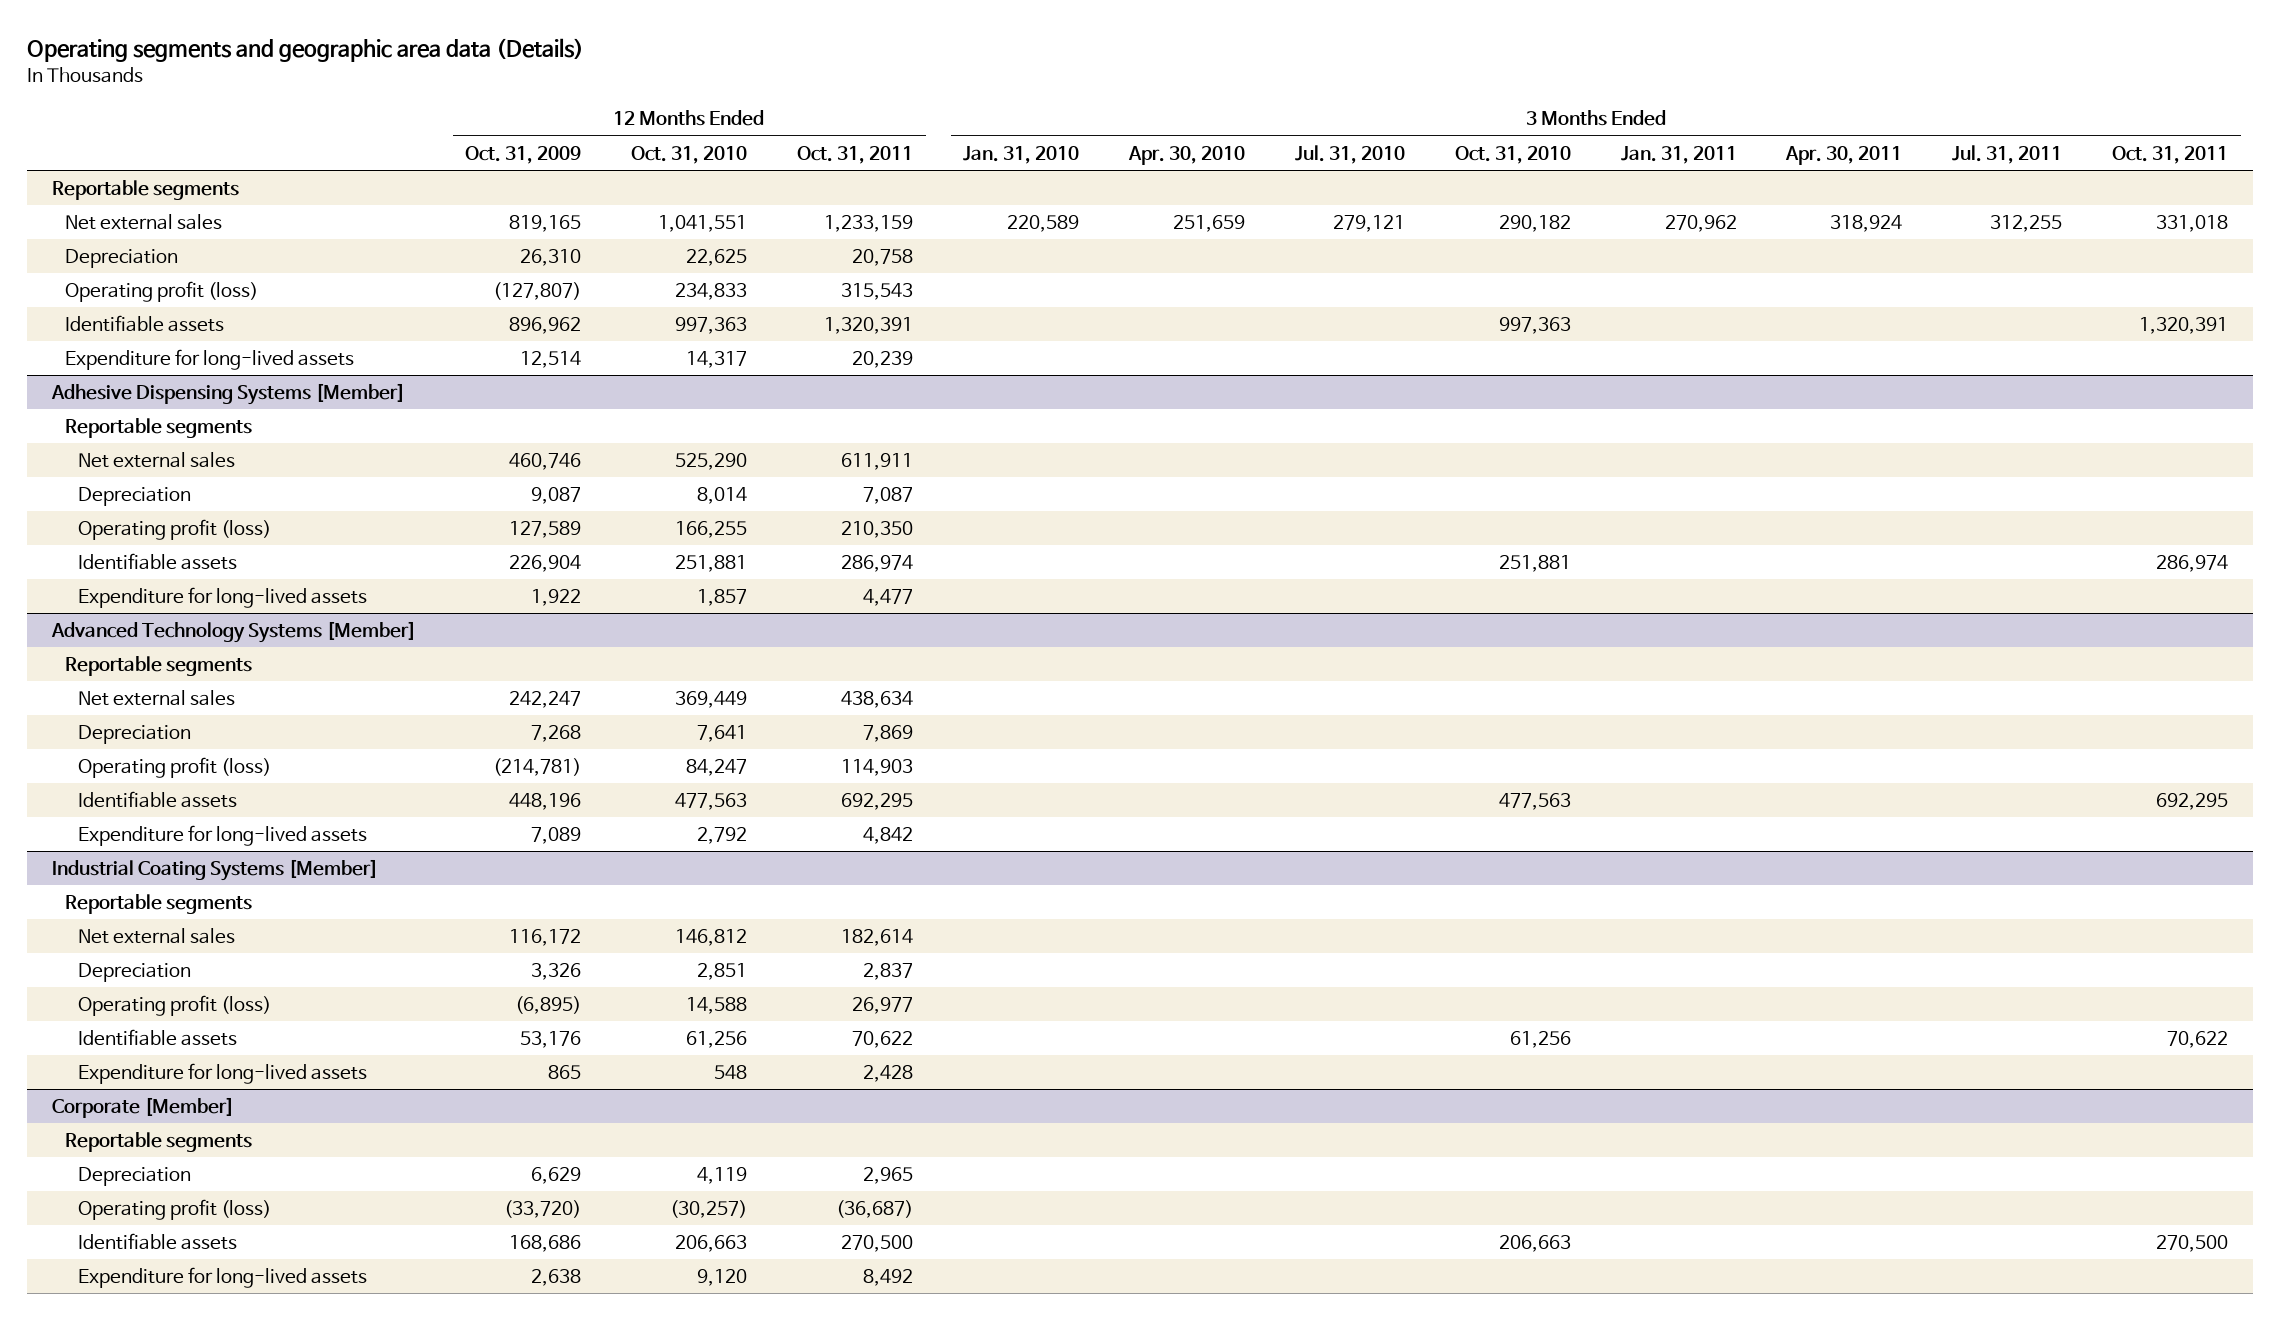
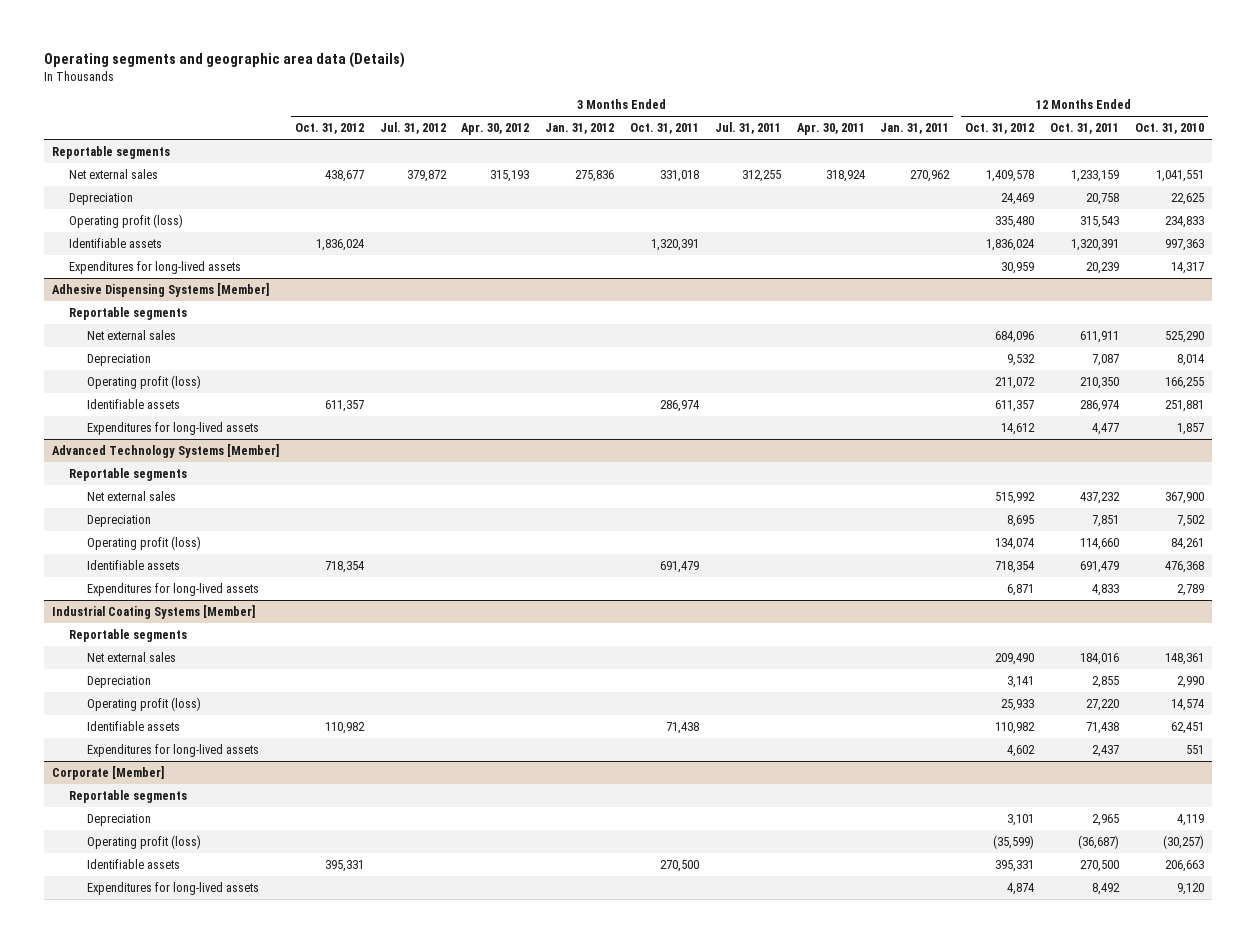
- | 12 Months Ended Oct. 31, 2009 | 12 Months Ended Oct. 31, 2010 | 12 Months Ended Oct. 31, 2011 | 3 Months Ended Jan. 31, 2010 | 3 Months Ended Apr. 30, 2010 | 3 Months Ended Jul. 31, 2010 | 3 Months Ended Oct. 31, 2010 | 3 Months Ended Jan. 31, 2011 | 3 Months Ended Apr. 30, 2011 | 3 Months Ended Jul. 31, 2011 | 3 Months Ended Oct. 31, 2011
+ | 3 Months Ended Oct. 31, 2012 | 3 Months Ended Jul. 31, 2012 | 3 Months Ended Apr. 30, 2012 | 3 Months Ended Jan. 31, 2012 | 3 Months Ended Oct. 31, 2011 | 3 Months Ended Jul. 31, 2011 | 3 Months Ended Apr. 30, 2011 | 3 Months Ended Jan. 31, 2011 | 12 Months Ended Oct. 31, 2012 | 12 Months Ended Oct. 31, 2011 | 12 Months Ended Oct. 31, 2010
- Expenditure for long-lived assets | 12,514 | 14,317 | 20,239 | | | | | | | |
+ Expenditures for long-lived assets | | | | | | | | | 30,959 | 20,239 | 14,317
@ Adhesive Dispensing Systems [Member]
- Expenditure for long-lived assets | 1,922 | 1,857 | 4,477 | | | | | | | |
+ Expenditures for long-lived assets | | | | | | | | | 14,612 | 4,477 | 1,857
@ Advanced Technology Systems [Member]
- Net external sales | 242,247 | 369,449 | 438,634 | | | | | | | |
- Depreciation | 7,268 | 7,641 | 7,869 | | | | | | | |
- Operating profit (loss) | (214,781) | 84,247 | 114,903 | | | | | | | |
- Identifiable assets | 448,196 | 477,563 | 692,295 | | | | 477,563 | | | | 692,295
- Expenditure for long-lived assets | 7,089 | 2,792 | 4,842 | | | | | | | |
+ Net external sales | | | | | | | | | 515,992 | 437,232 | 367,900
+ Depreciation | | | | | | | | | 8,695 | 7,851 | 7,502
+ Operating profit (loss) | | | | | | | | | 134,074 | 114,660 | 84,261
+ Identifiable assets | 718,354 | | | | 691,479 | | | | 718,354 | 691,479 | 476,368
+ Expenditures for long-lived assets | | | | | | | | | 6,871 | 4,833 | 2,789
@ Industrial Coating Systems [Member]
- Net external sales | 116,172 | 146,812 | 182,614 | | | | | | | |
- Depreciation | 3,326 | 2,851 | 2,837 | | | | | | | |
- Operating profit (loss) | (6,895) | 14,588 | 26,977 | | | | | | | |
- Identifiable assets | 53,176 | 61,256 | 70,622 | | | | 61,256 | | | | 70,622
- Expenditure for long-lived assets | 865 | 548 | 2,428 | | | | | | | |
+ Net external sales | | | | | | | | | 209,490 | 184,016 | 148,361
+ Depreciation | | | | | | | | | 3,141 | 2,855 | 2,990
+ Operating profit (loss) | | | | | | | | | 25,933 | 27,220 | 14,574
+ Identifiable assets | 110,982 | | | | 71,438 | | | | 110,982 | 71,438 | 62,451
+ Expenditures for long-lived assets | | | | | | | | | 4,602 | 2,437 | 551
@ Corporate [Member]
- Expenditure for long-lived assets | 2,638 | 9,120 | 8,492 | | | | | | | |
+ Expenditures for long-lived assets | | | | | | | | | 4,874 | 8,492 | 9,120

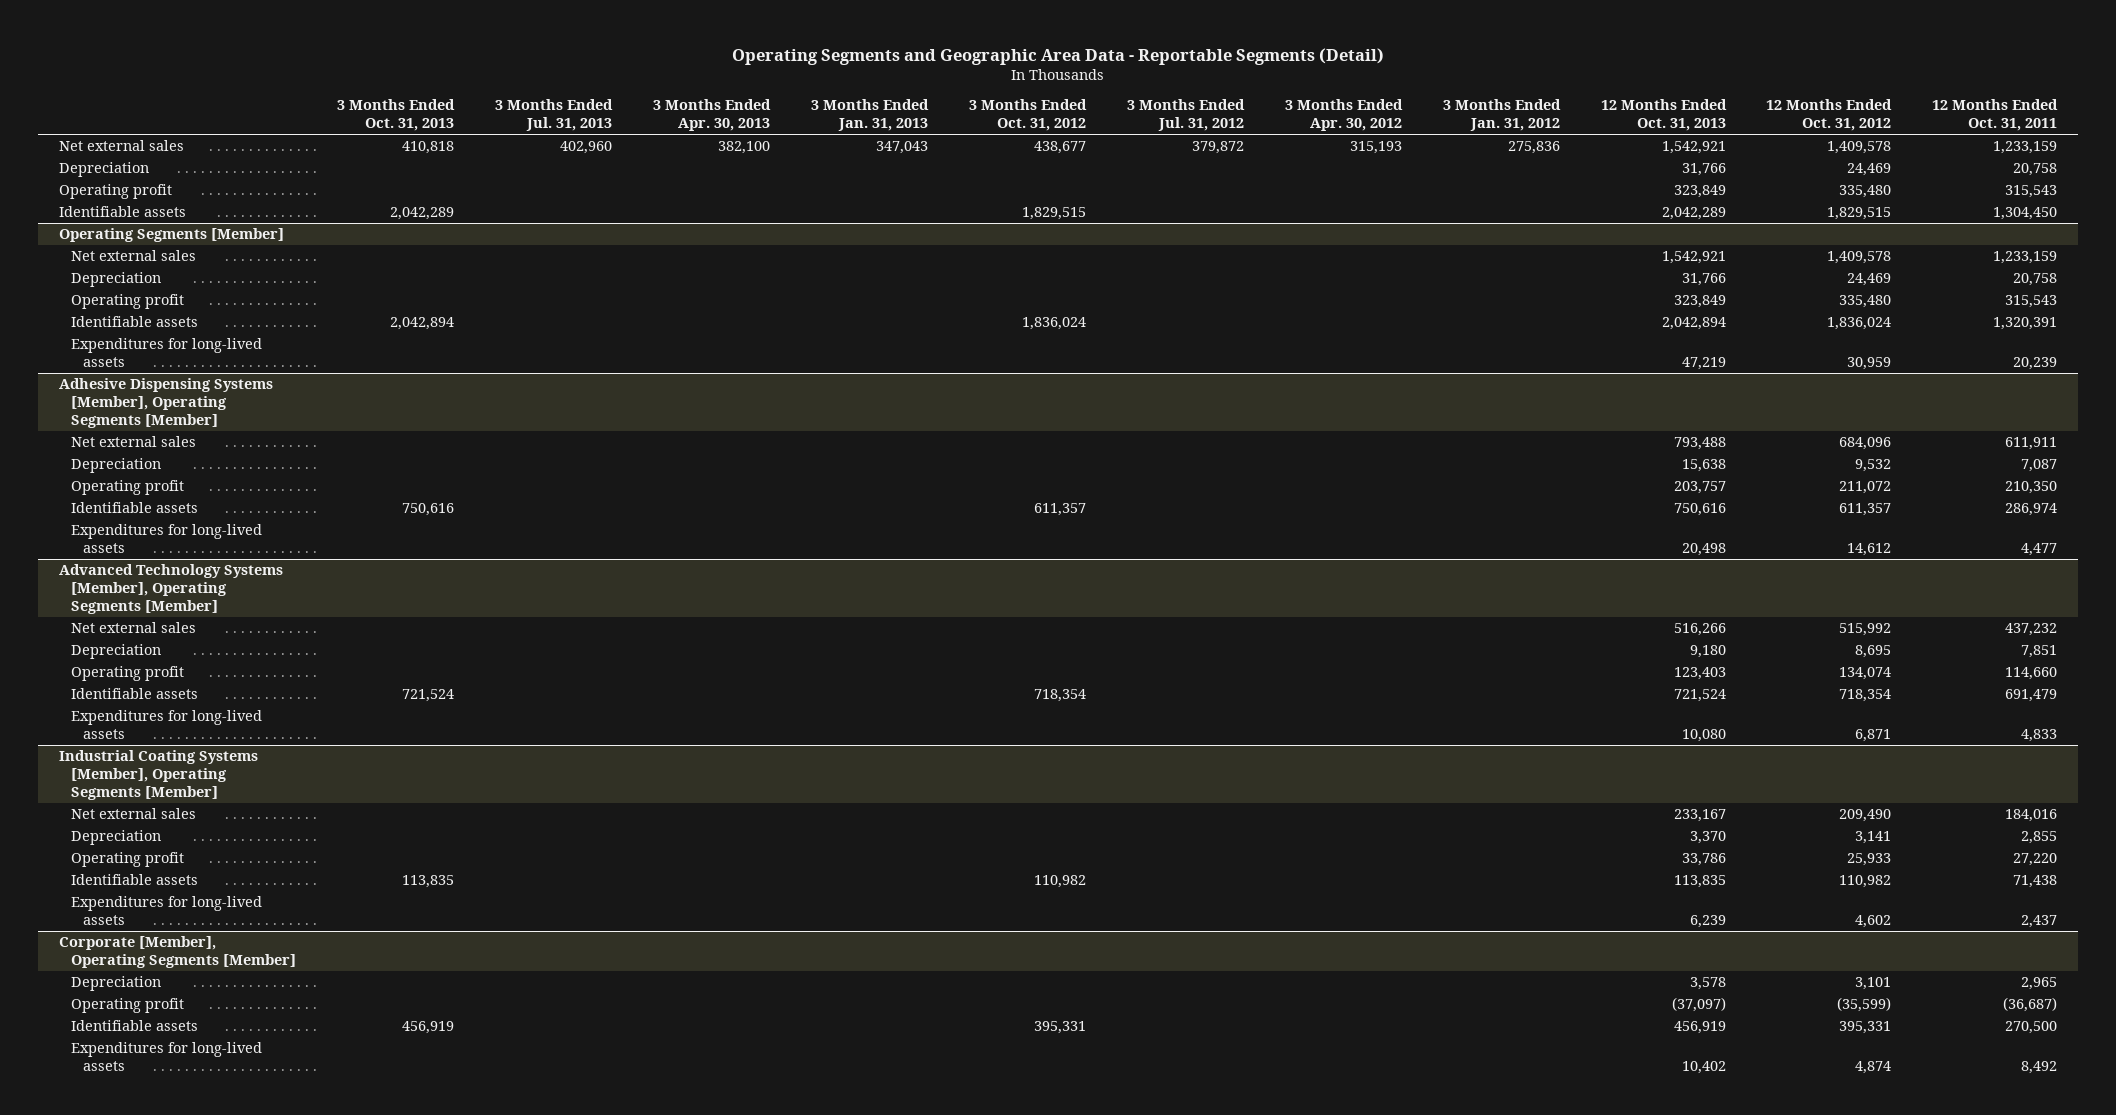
- Operating segments and geographic area data (Details)
+ Operating Segments and Geographic Area Data - Reportable Segments (Detail)
- | 3 Months Ended Oct. 31, 2012 | 3 Months Ended Jul. 31, 2012 | 3 Months Ended Apr. 30, 2012 | 3 Months Ended Jan. 31, 2012 | 3 Months Ended Oct. 31, 2011 | 3 Months Ended Jul. 31, 2011 | 3 Months Ended Apr. 30, 2011 | 3 Months Ended Jan. 31, 2011 | 12 Months Ended Oct. 31, 2012 | 12 Months Ended Oct. 31, 2011 | 12 Months Ended Oct. 31, 2010
+ | 3 Months Ended Oct. 31, 2013 | 3 Months Ended Jul. 31, 2013 | 3 Months Ended Apr. 30, 2013 | 3 Months Ended Jan. 31, 2013 | 3 Months Ended Oct. 31, 2012 | 3 Months Ended Jul. 31, 2012 | 3 Months Ended Apr. 30, 2012 | 3 Months Ended Jan. 31, 2012 | 12 Months Ended Oct. 31, 2013 | 12 Months Ended Oct. 31, 2012 | 12 Months Ended Oct. 31, 2011
- Reportable segments
- Operating profit (loss) | | | | | | | | | 335,480 | 315,543 | 234,833
+ Operating profit | | | | | | | | | 323,849 | 335,480 | 315,543
+ Identifiable assets | 2,042,289 | | | | 1,829,515 | | | | 2,042,289 | 1,829,515 | 1,304,450
+ Operating Segments [Member]
+ Net external sales | | | | | | | | | 1,542,921 | 1,409,578 | 1,233,159
+ Depreciation | | | | | | | | | 31,766 | 24,469 | 20,758
+ Operating profit | | | | | | | | | 323,849 | 335,480 | 315,543
- Adhesive Dispensing Systems [Member]
- Reportable segments
+ Adhesive Dispensing Systems [Member], Operating Segments [Member]
- Operating profit (loss) | | | | | | | | | 211,072 | 210,350 | 166,255
+ Operating profit | | | | | | | | | 203,757 | 211,072 | 210,350
- Advanced Technology Systems [Member]
- Reportable segments
+ Advanced Technology Systems [Member], Operating Segments [Member]
- Operating profit (loss) | | | | | | | | | 134,074 | 114,660 | 84,261
+ Operating profit | | | | | | | | | 123,403 | 134,074 | 114,660
- Industrial Coating Systems [Member]
- Reportable segments
+ Industrial Coating Systems [Member], Operating Segments [Member]
- Operating profit (loss) | | | | | | | | | 25,933 | 27,220 | 14,574
+ Operating profit | | | | | | | | | 33,786 | 25,933 | 27,220
- Corporate [Member]
- Reportable segments
+ Corporate [Member], Operating Segments [Member]
- Operating profit (loss) | | | | | | | | | (35,599) | (36,687) | (30,257)
+ Operating profit | | | | | | | | | (37,097) | (35,599) | (36,687)

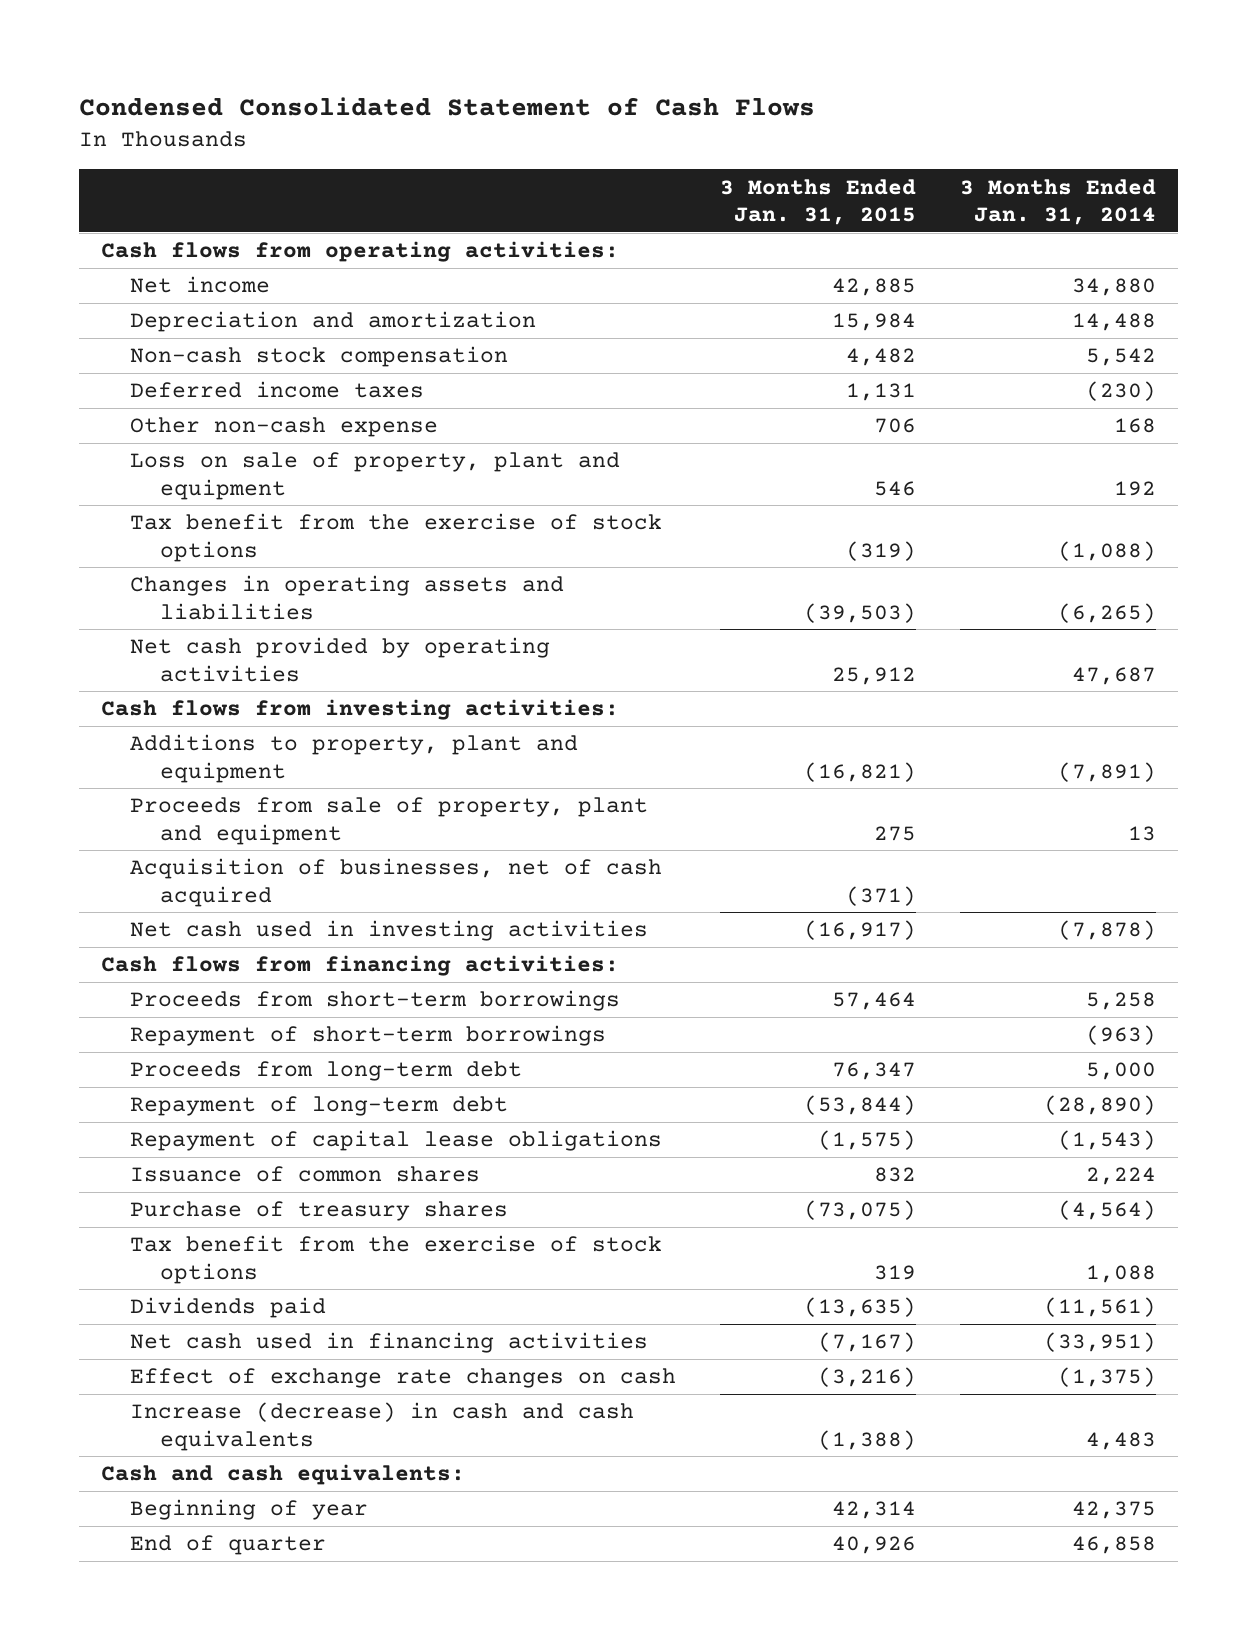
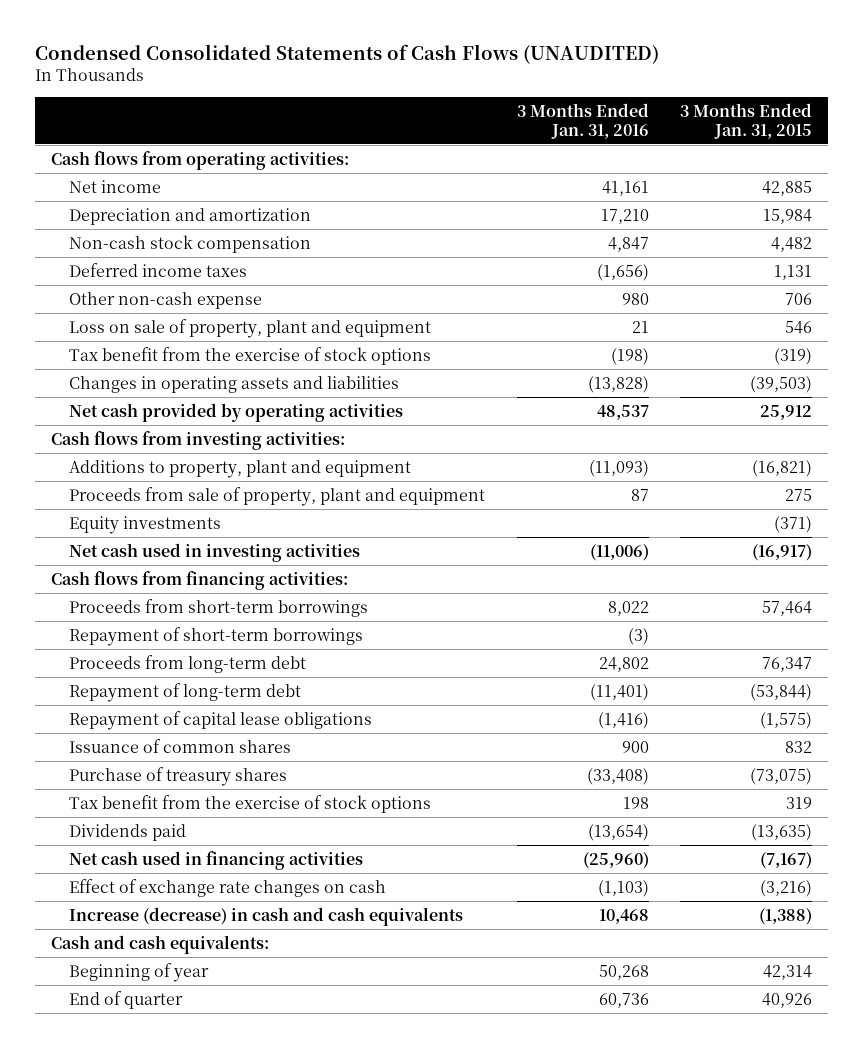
- Condensed Consolidated Statement of Cash Flows
+ Condensed Consolidated Statements of Cash Flows (UNAUDITED)
- | 3 Months Ended Jan. 31, 2015 | 3 Months Ended Jan. 31, 2014
+ | 3 Months Ended Jan. 31, 2016 | 3 Months Ended Jan. 31, 2015
- Acquisition of businesses, net of cash acquired | (371) |
+ Equity investments | | (371)

